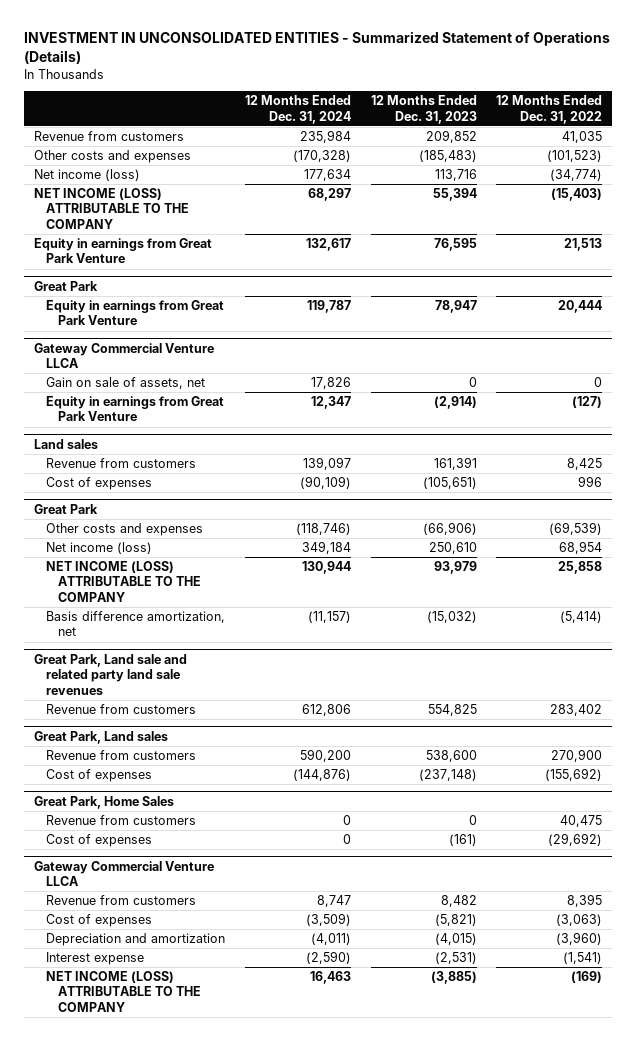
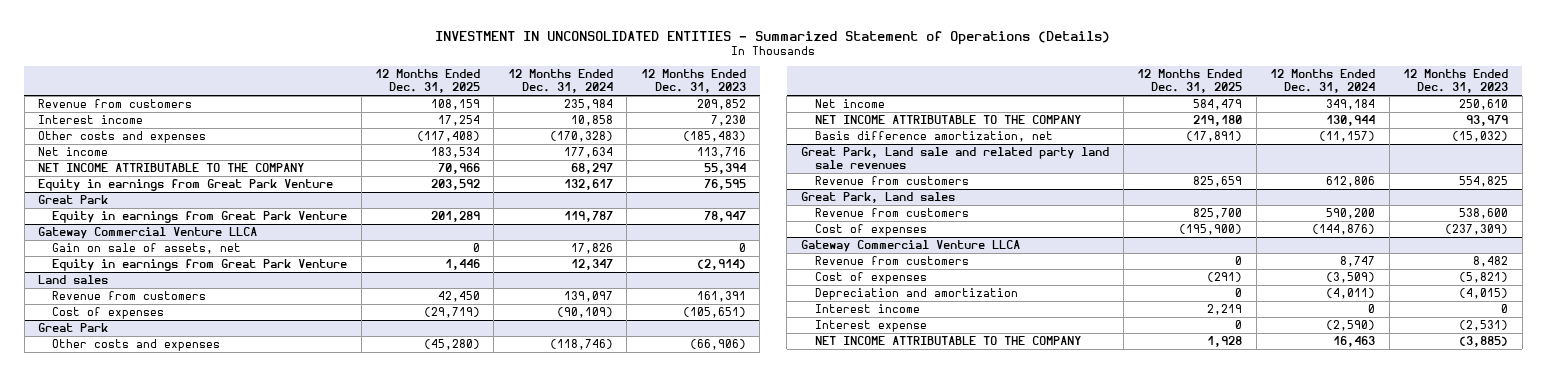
- | 12 Months Ended Dec. 31, 2024 | 12 Months Ended Dec. 31, 2023 | 12 Months Ended Dec. 31, 2022
+ | 12 Months Ended Dec. 31, 2025 | 12 Months Ended Dec. 31, 2024 | 12 Months Ended Dec. 31, 2023
+ Interest income | 17,254 | 10,858 | 7,230
- Net income (loss) | 177,634 | 113,716 | (34,774)
- NET INCOME (LOSS) ATTRIBUTABLE TO THE COMPANY | 68,297 | 55,394 | (15,403)
+ Net income | 183,534 | 177,634 | 113,716
+ NET INCOME ATTRIBUTABLE TO THE COMPANY | 70,966 | 68,297 | 55,394
@ Great Park
- Net income (loss) | 349,184 | 250,610 | 68,954
- NET INCOME (LOSS) ATTRIBUTABLE TO THE COMPANY | 130,944 | 93,979 | 25,858
+ Net income | 584,479 | 349,184 | 250,610
+ NET INCOME ATTRIBUTABLE TO THE COMPANY | 219,180 | 130,944 | 93,979
@ Great Park, Land sales
- Cost of expenses | (144,876) | (237,148) | (155,692)
- Great Park, Home Sales
- Revenue from customers | 0 | 0 | 40,475
- Cost of expenses | 0 | (161) | (29,692)
@ Great Park, Land sales
+ Cost of expenses | (195,900) | (144,876) | (237,309)
@ Gateway Commercial Venture LLCA
+ Interest income | 2,219 | 0 | 0
- NET INCOME (LOSS) ATTRIBUTABLE TO THE COMPANY | 16,463 | (3,885) | (169)
+ NET INCOME ATTRIBUTABLE TO THE COMPANY | 1,928 | 16,463 | (3,885)

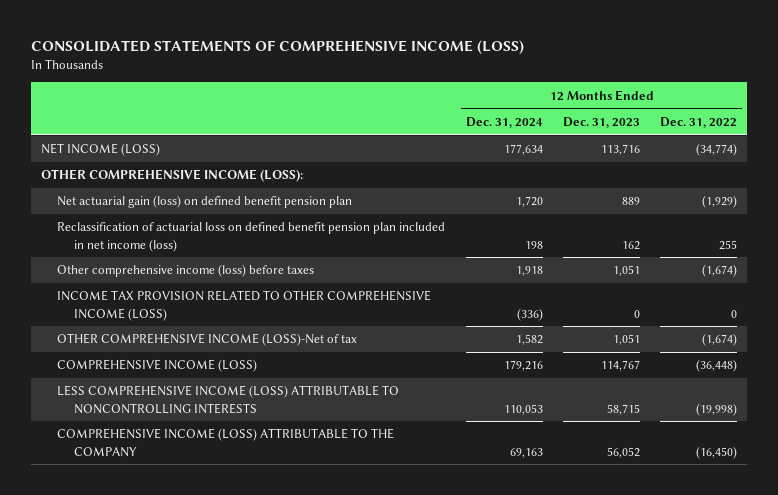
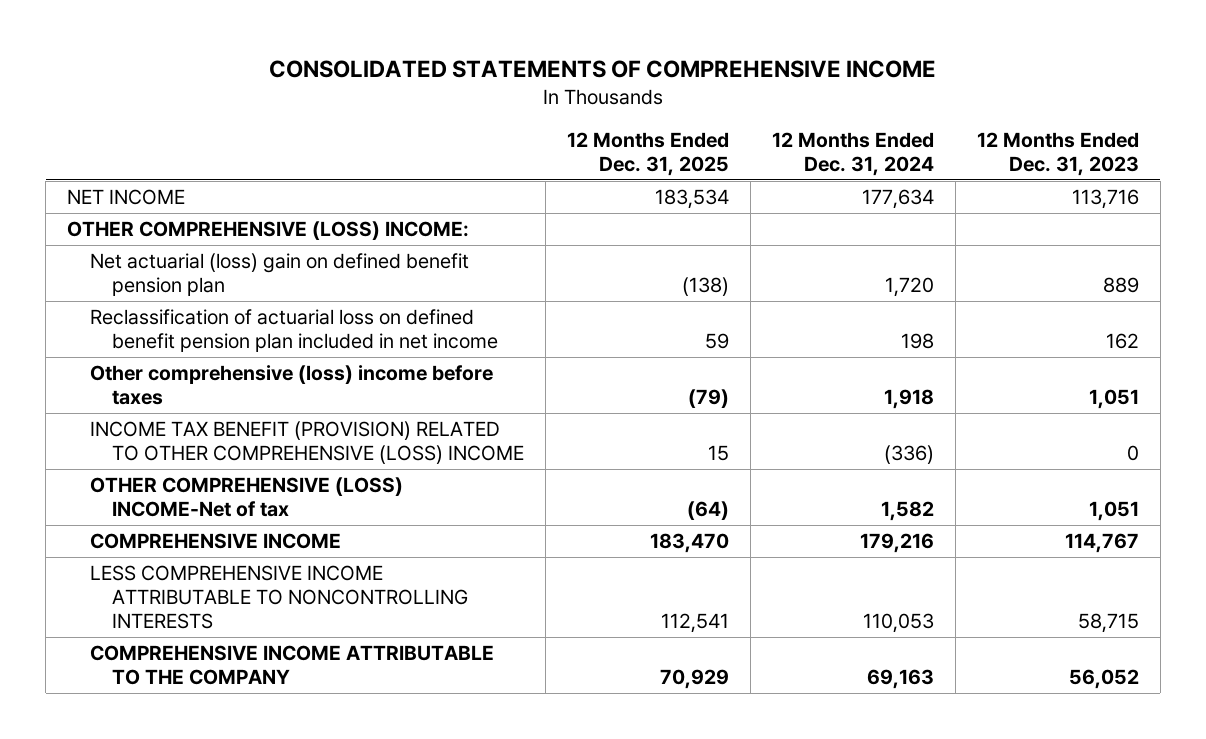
- CONSOLIDATED STATEMENTS OF COMPREHENSIVE INCOME (LOSS)
+ CONSOLIDATED STATEMENTS OF COMPREHENSIVE INCOME
- | 12 Months Ended Dec. 31, 2024 | 12 Months Ended Dec. 31, 2023 | 12 Months Ended Dec. 31, 2022
+ | 12 Months Ended Dec. 31, 2025 | 12 Months Ended Dec. 31, 2024 | 12 Months Ended Dec. 31, 2023
- NET INCOME (LOSS) | 177,634 | 113,716 | (34,774)
- OTHER COMPREHENSIVE INCOME (LOSS):
- Net actuarial gain (loss) on defined benefit pension plan | 1,720 | 889 | (1,929)
- Reclassification of actuarial loss on defined benefit pension plan included in net income (loss) | 198 | 162 | 255
- Other comprehensive income (loss) before taxes | 1,918 | 1,051 | (1,674)
- INCOME TAX PROVISION RELATED TO OTHER COMPREHENSIVE INCOME (LOSS) | (336) | 0 | 0
- OTHER COMPREHENSIVE INCOME (LOSS)-Net of tax | 1,582 | 1,051 | (1,674)
- COMPREHENSIVE INCOME (LOSS) | 179,216 | 114,767 | (36,448)
- LESS COMPREHENSIVE INCOME (LOSS) ATTRIBUTABLE TO NONCONTROLLING INTERESTS | 110,053 | 58,715 | (19,998)
- COMPREHENSIVE INCOME (LOSS) ATTRIBUTABLE TO THE COMPANY | 69,163 | 56,052 | (16,450)
+ NET INCOME | 183,534 | 177,634 | 113,716
+ OTHER COMPREHENSIVE (LOSS) INCOME:
+ Net actuarial (loss) gain on defined benefit pension plan | (138) | 1,720 | 889
+ Reclassification of actuarial loss on defined benefit pension plan included in net income | 59 | 198 | 162
+ Other comprehensive (loss) income before taxes | (79) | 1,918 | 1,051
+ INCOME TAX BENEFIT (PROVISION) RELATED TO OTHER COMPREHENSIVE (LOSS) INCOME | 15 | (336) | 0
+ OTHER COMPREHENSIVE (LOSS) INCOME-Net of tax | (64) | 1,582 | 1,051
+ COMPREHENSIVE INCOME | 183,470 | 179,216 | 114,767
+ LESS COMPREHENSIVE INCOME ATTRIBUTABLE TO NONCONTROLLING INTERESTS | 112,541 | 110,053 | 58,715
+ COMPREHENSIVE INCOME ATTRIBUTABLE TO THE COMPANY | 70,929 | 69,163 | 56,052

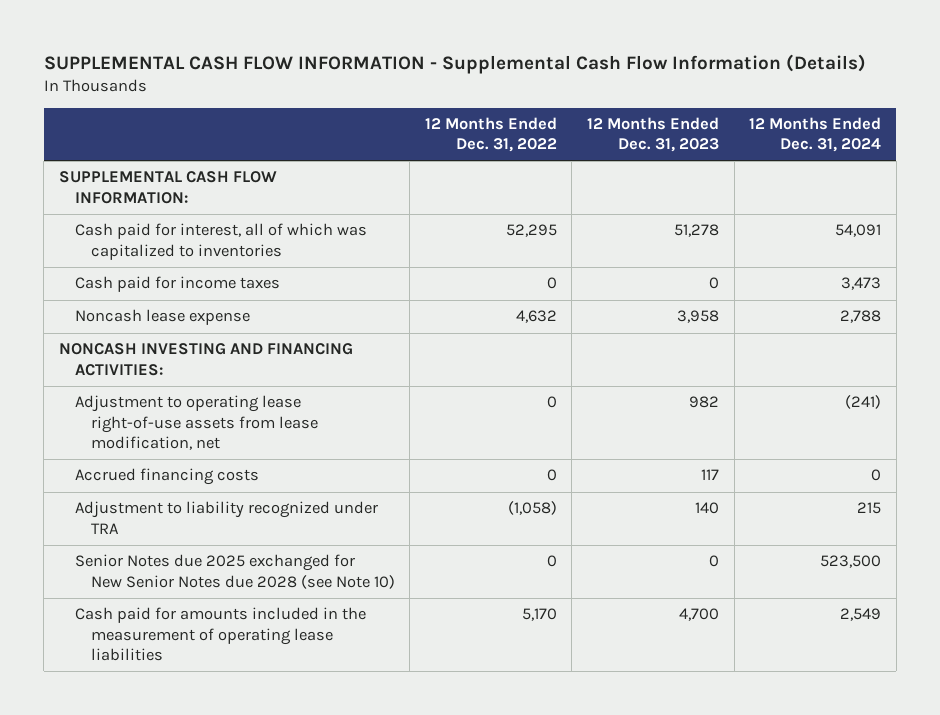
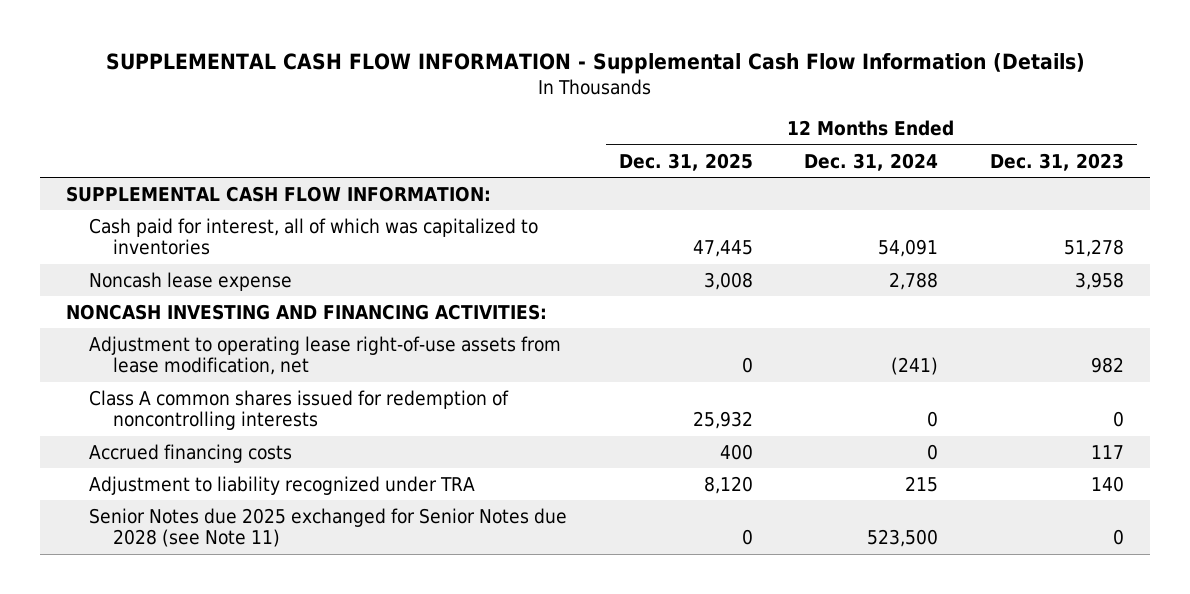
- | 12 Months Ended Dec. 31, 2022 | 12 Months Ended Dec. 31, 2023 | 12 Months Ended Dec. 31, 2024
+ | 12 Months Ended Dec. 31, 2025 | 12 Months Ended Dec. 31, 2024 | 12 Months Ended Dec. 31, 2023
- Cash paid for income taxes | 0 | 0 | 3,473
+ Class A common shares issued for redemption of noncontrolling interests | 25,932 | 0 | 0
- Senior Notes due 2025 exchanged for New Senior Notes due 2028 (see Note 10) | 0 | 0 | 523,500
- Cash paid for amounts included in the measurement of operating lease liabilities | 5,170 | 4,700 | 2,549
+ Senior Notes due 2025 exchanged for Senior Notes due 2028 (see Note 11) | 0 | 523,500 | 0

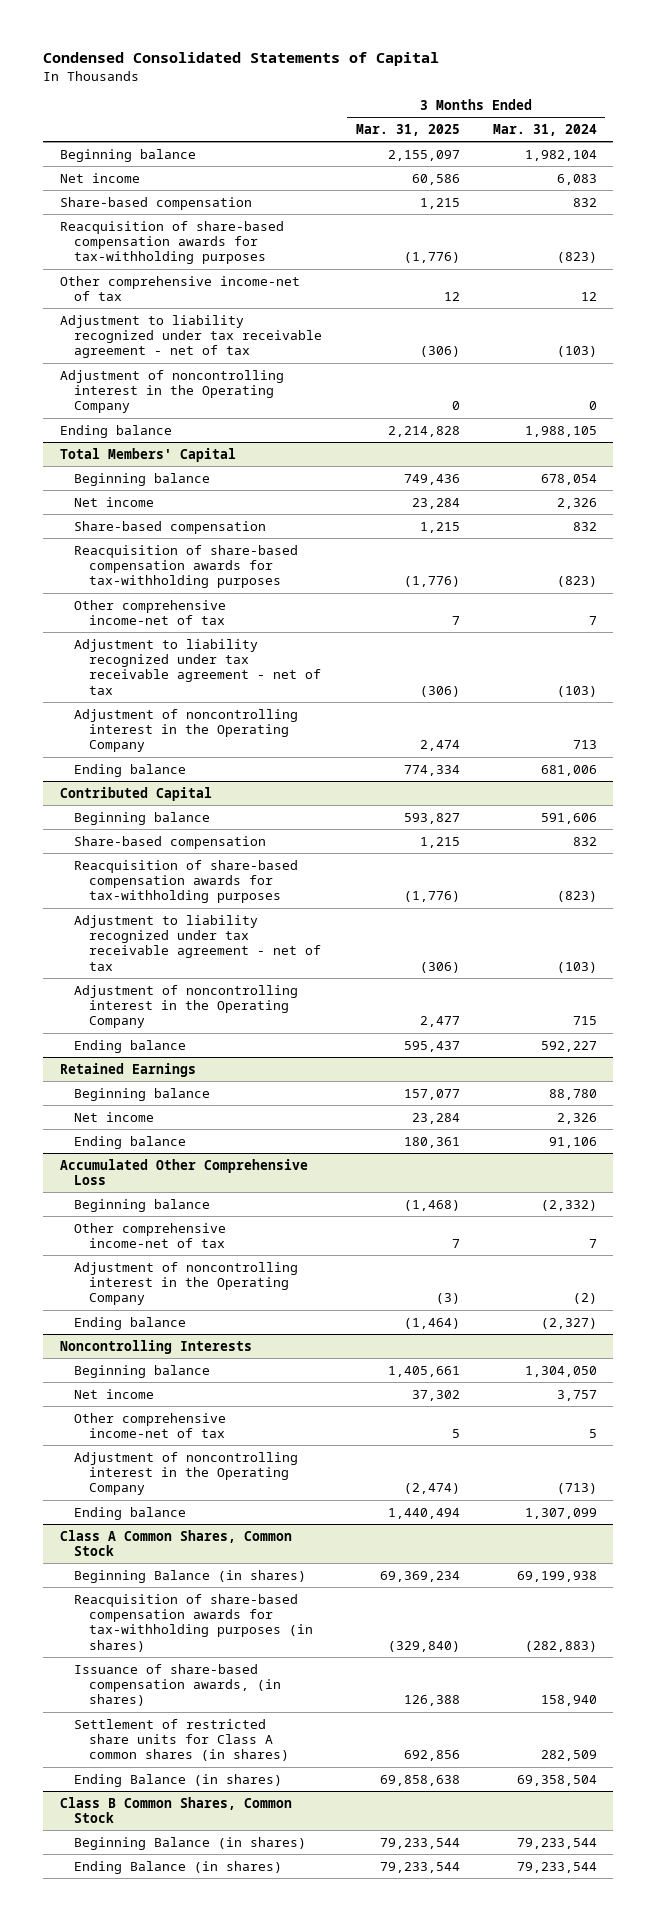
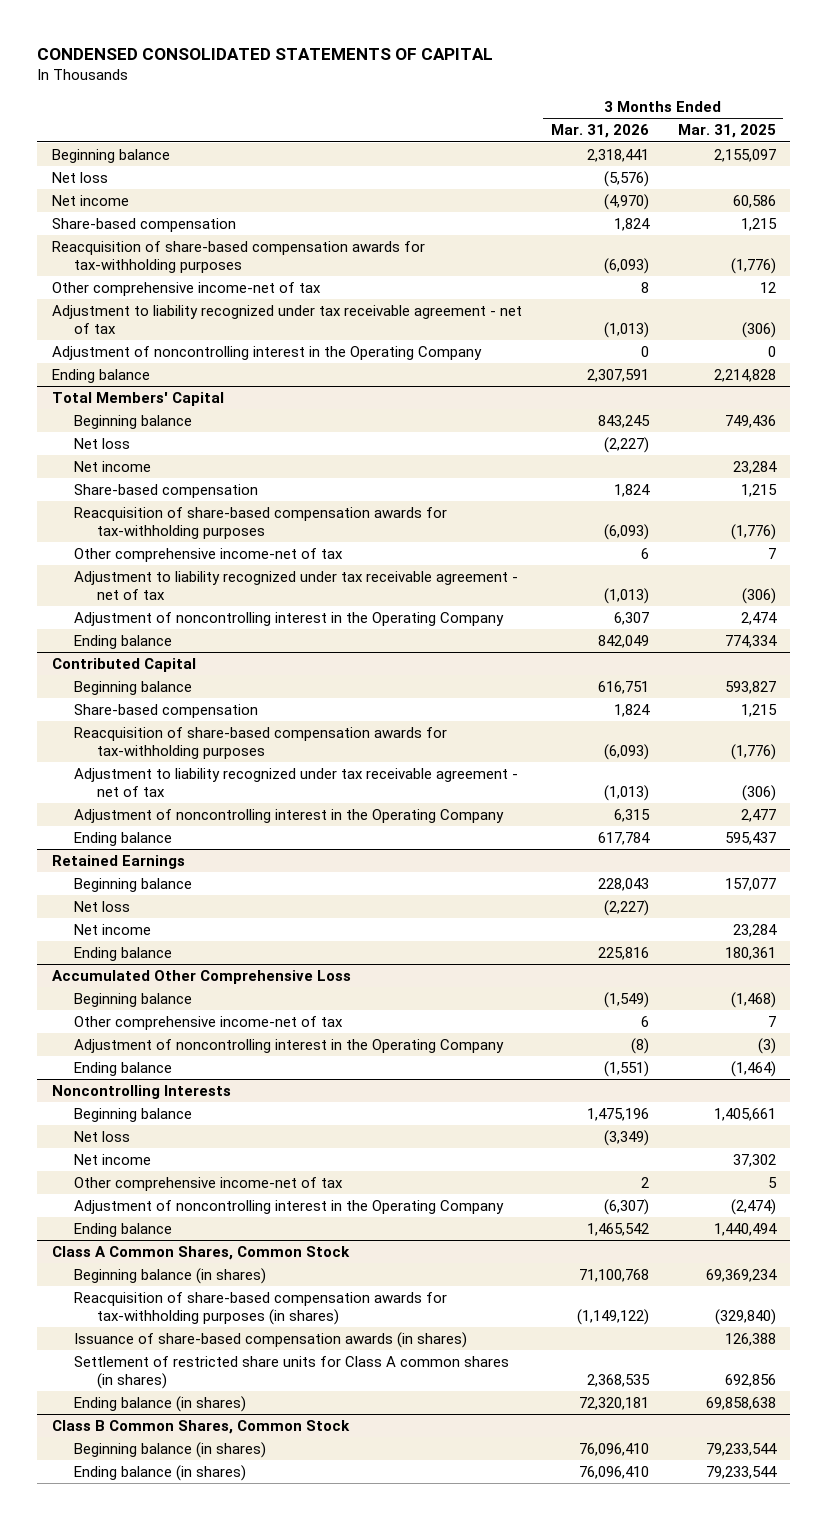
- Condensed Consolidated Statements of Capital
+ CONDENSED CONSOLIDATED STATEMENTS OF CAPITAL
- | 3 Months Ended Mar. 31, 2025 | 3 Months Ended Mar. 31, 2024
+ | 3 Months Ended Mar. 31, 2026 | 3 Months Ended Mar. 31, 2025
+ Net loss | (5,576) |
@ Total Members' Capital
+ Net loss | (2,227) |
@ Retained Earnings
+ Net loss | (2,227) |
@ Noncontrolling Interests
+ Net loss | (3,349) |
@ Class A Common Shares, Common Stock
- Beginning Balance (in shares) | 69,369,234 | 69,199,938
+ Beginning balance (in shares) | 71,100,768 | 69,369,234
- Issuance of share-based compensation awards, (in shares) | 126,388 | 158,940
+ Issuance of share-based compensation awards (in shares) | | 126,388
- Ending Balance (in shares) | 69,858,638 | 69,358,504
+ Ending balance (in shares) | 72,320,181 | 69,858,638
@ Class B Common Shares, Common Stock
- Beginning Balance (in shares) | 79,233,544 | 79,233,544
- Ending Balance (in shares) | 79,233,544 | 79,233,544
+ Beginning balance (in shares) | 76,096,410 | 79,233,544
+ Ending balance (in shares) | 76,096,410 | 79,233,544

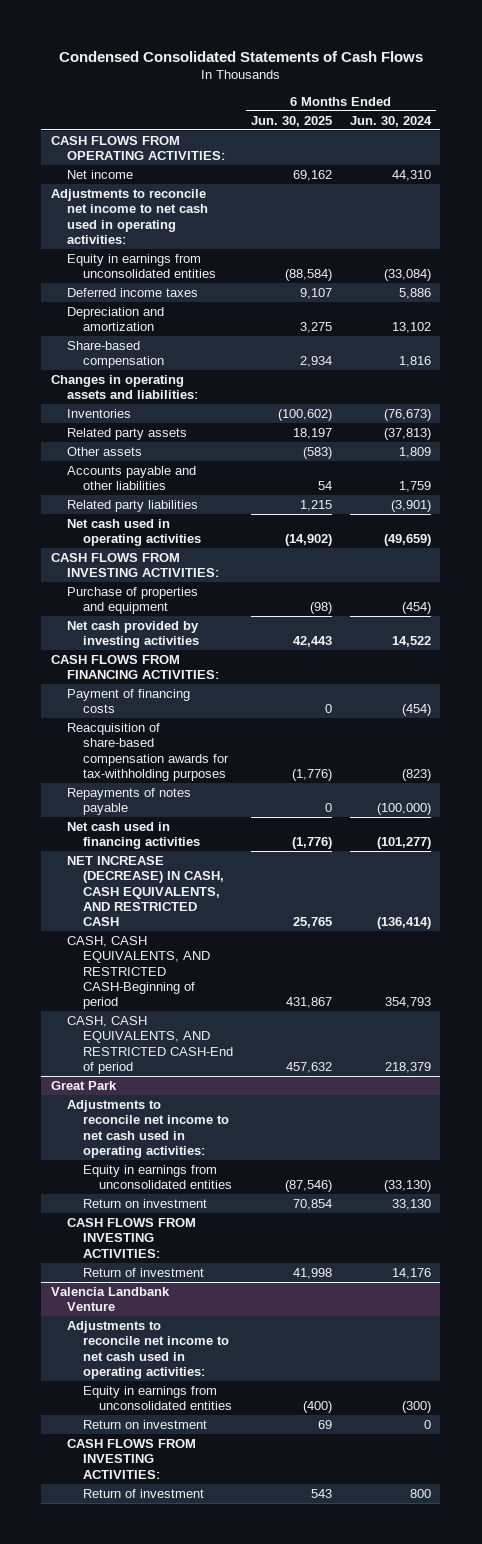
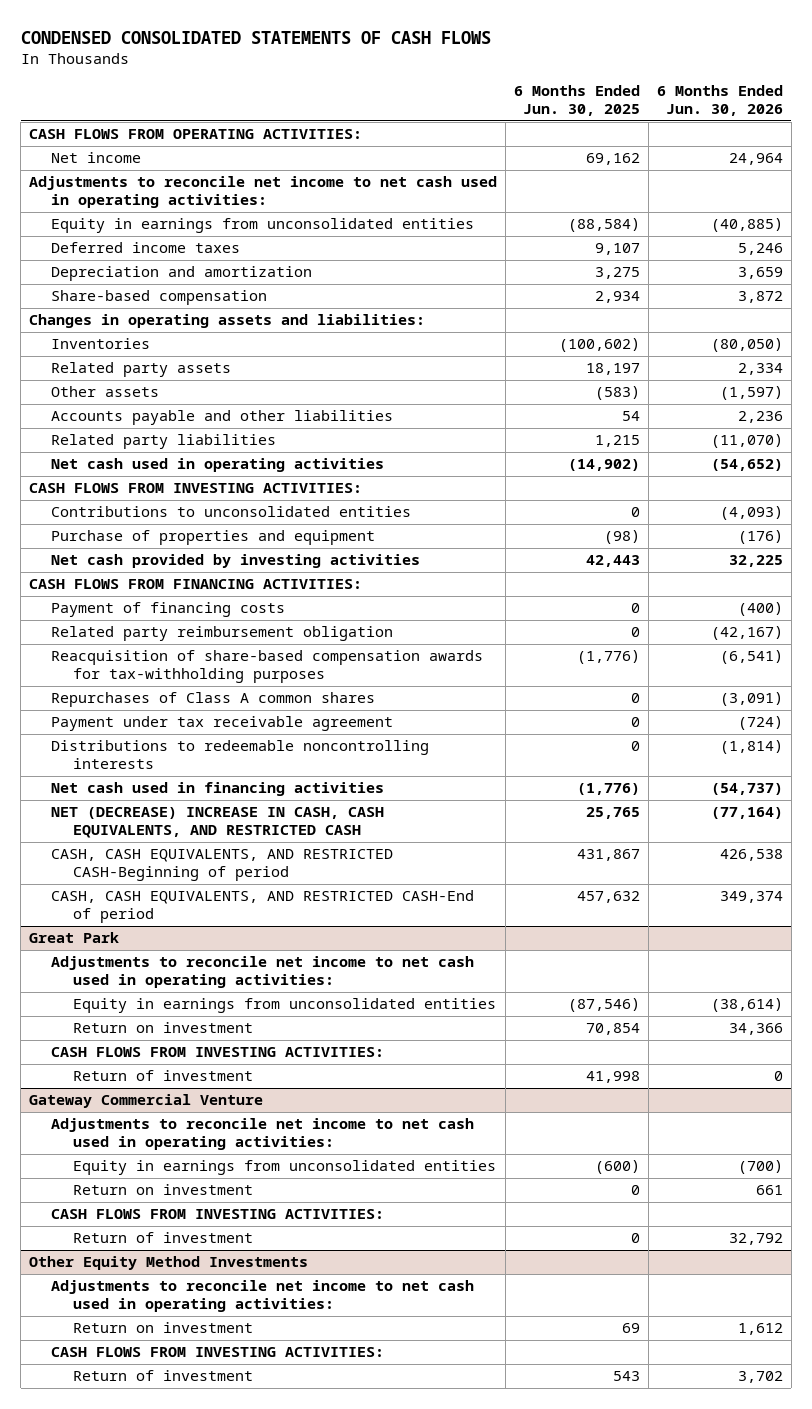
- Condensed Consolidated Statements of Cash Flows
+ CONDENSED CONSOLIDATED STATEMENTS OF CASH FLOWS
- | 6 Months Ended Jun. 30, 2025 | 6 Months Ended Jun. 30, 2024
+ | 6 Months Ended Jun. 30, 2025 | 6 Months Ended Jun. 30, 2026
+ Contributions to unconsolidated entities | 0 | (4,093)
+ Related party reimbursement obligation | 0 | (42,167)
- Repayments of notes payable | 0 | (100,000)
+ Repurchases of Class A common shares | 0 | (3,091)
+ Payment under tax receivable agreement | 0 | (724)
+ Distributions to redeemable noncontrolling interests | 0 | (1,814)
- NET INCREASE (DECREASE) IN CASH, CASH EQUIVALENTS, AND RESTRICTED CASH | 25,765 | (136,414)
+ NET (DECREASE) INCREASE IN CASH, CASH EQUIVALENTS, AND RESTRICTED CASH | 25,765 | (77,164)
- Valencia Landbank Venture
+ Gateway Commercial Venture
- Equity in earnings from unconsolidated entities | (400) | (300)
+ Equity in earnings from unconsolidated entities | (600) | (700)
+ Return on investment | 0 | 661
+ CASH FLOWS FROM INVESTING ACTIVITIES:
+ Return of investment | 0 | 32,792
+ Other Equity Method Investments
+ Adjustments to reconcile net income to net cash used in operating activities:

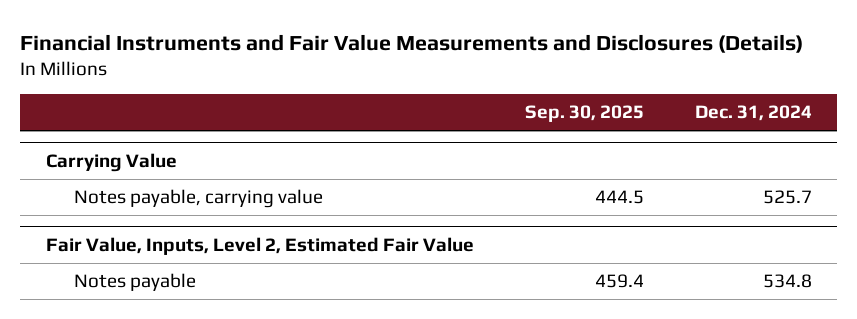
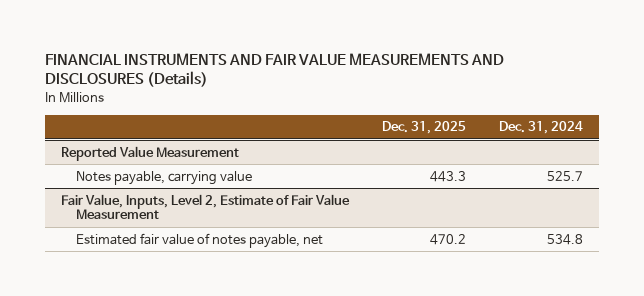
- Financial Instruments and Fair Value Measurements and Disclosures (Details)
+ FINANCIAL INSTRUMENTS AND FAIR VALUE MEASUREMENTS AND DISCLOSURES (Details)
- | Sep. 30, 2025 | Dec. 31, 2024
+ | Dec. 31, 2025 | Dec. 31, 2024
- Carrying Value
+ Reported Value Measurement
- Fair Value, Inputs, Level 2, Estimated Fair Value
- Notes payable | 459.4 | 534.8
+ Fair Value, Inputs, Level 2, Estimate of Fair Value Measurement
+ Estimated fair value of notes payable, net | 470.2 | 534.8

